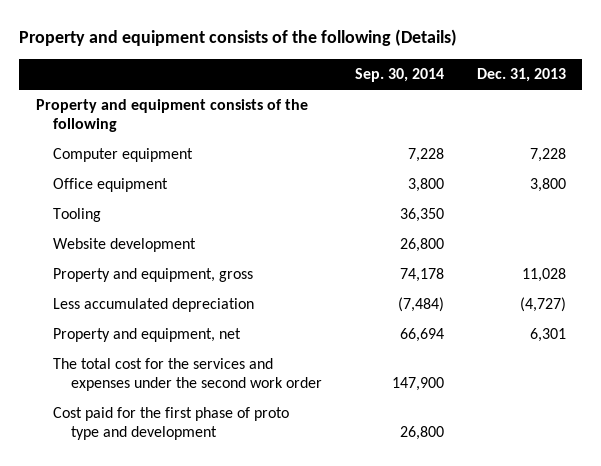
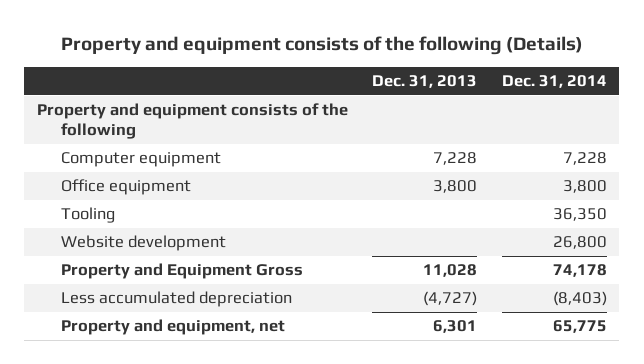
- | Sep. 30, 2014 | Dec. 31, 2013
+ | Dec. 31, 2013 | Dec. 31, 2014
- Property and equipment, gross | 74,178 | 11,028
+ Property and Equipment Gross | 11,028 | 74,178
- The total cost for the services and expenses under the second work order | 147,900 |
- Cost paid for the first phase of proto type and development | 26,800 |

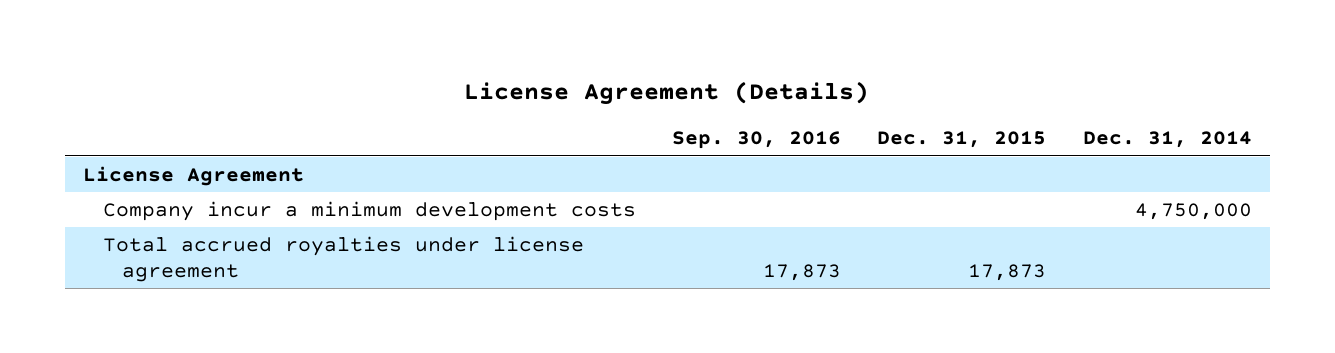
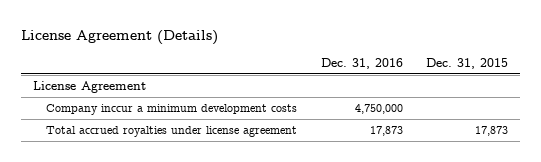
- | Sep. 30, 2016 | Dec. 31, 2015 | Dec. 31, 2014
+ | Dec. 31, 2016 | Dec. 31, 2015
- Company incur a minimum development costs | | | 4,750,000
+ Company inccur a minimum development costs | 4,750,000 |

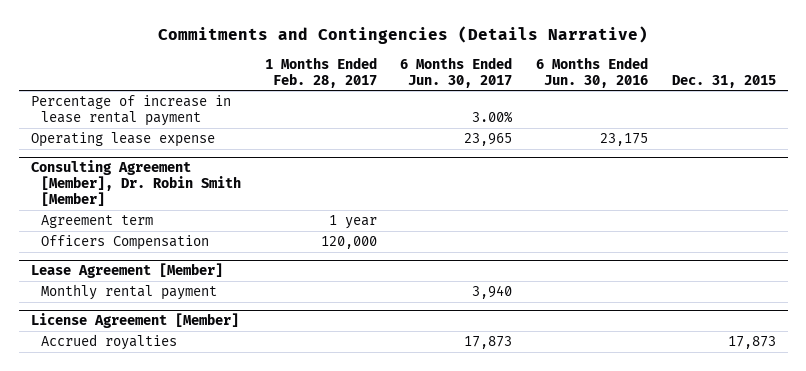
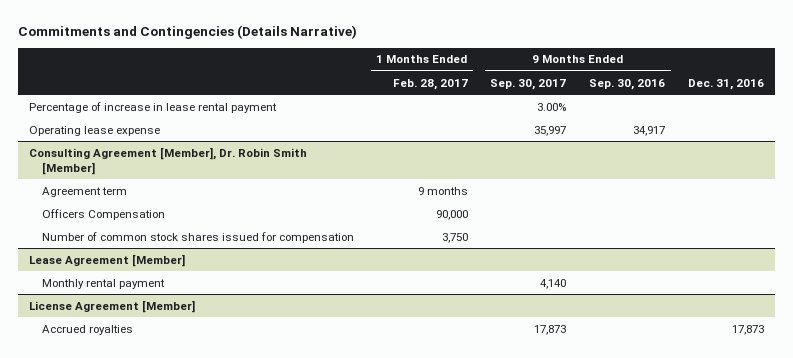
- | 1 Months Ended Feb. 28, 2017 | 6 Months Ended Jun. 30, 2017 | 6 Months Ended Jun. 30, 2016 | Dec. 31, 2015
+ | 1 Months Ended Feb. 28, 2017 | 9 Months Ended Sep. 30, 2017 | 9 Months Ended Sep. 30, 2016 | Dec. 31, 2016
@ Consulting Agreement [Member], Dr. Robin Smith [Member]
- Agreement term | 1 year | | |
- Officers Compensation | 120,000 | | |
+ Agreement term | 9 months | | |
+ Officers Compensation | 90,000 | | |
+ Number of common stock shares issued for compensation | 3,750 | | |

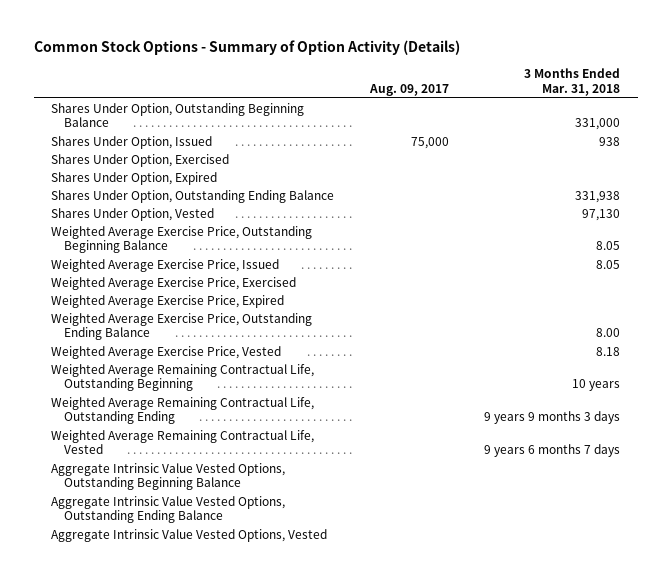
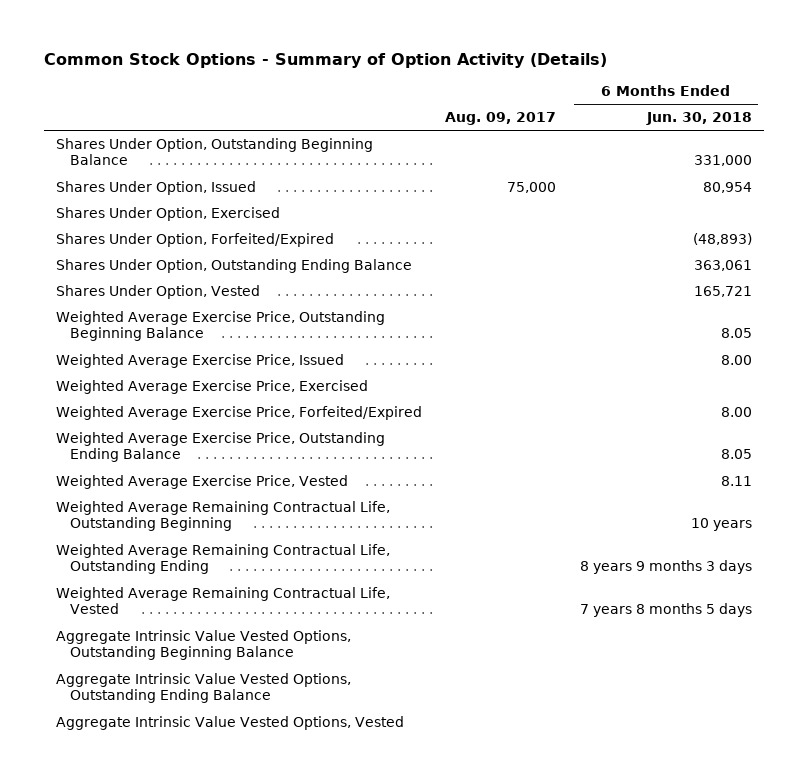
- | Aug. 09, 2017 | 3 Months Ended Mar. 31, 2018
+ | Aug. 09, 2017 | 6 Months Ended Jun. 30, 2018
- Shares Under Option, Expired
+ Shares Under Option, Forfeited/Expired | | (48,893)
- Weighted Average Exercise Price, Expired
+ Weighted Average Exercise Price, Forfeited/Expired | | 8.00

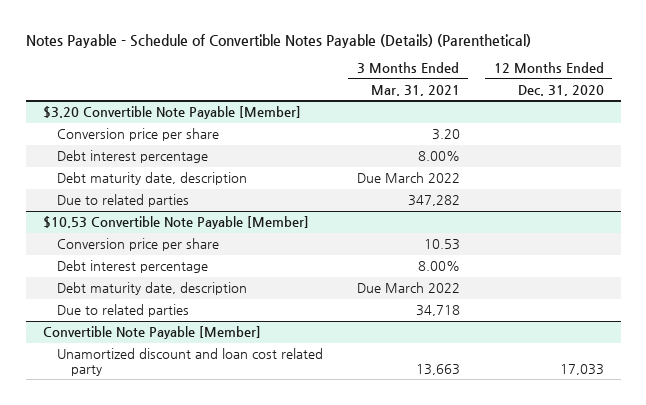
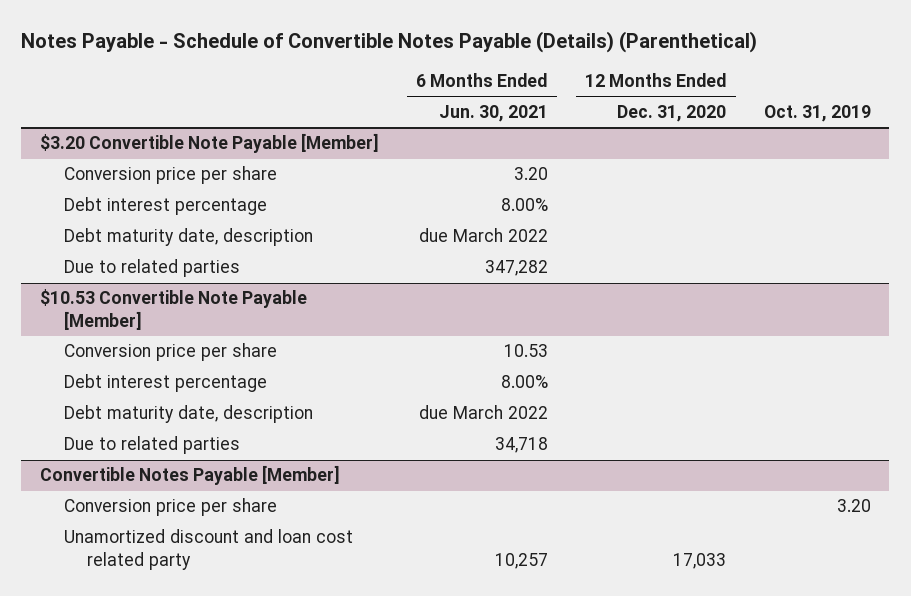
- | 3 Months Ended Mar. 31, 2021 | 12 Months Ended Dec. 31, 2020
+ | 6 Months Ended Jun. 30, 2021 | 12 Months Ended Dec. 31, 2020 | Oct. 31, 2019
- Convertible Note Payable [Member]
+ Convertible Notes Payable [Member]
+ Conversion price per share | | | 3.20

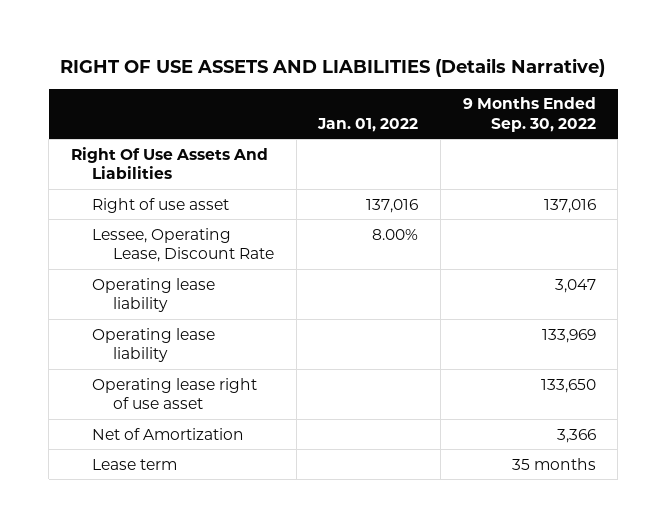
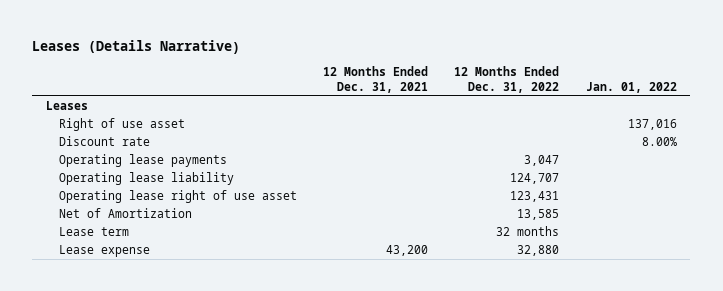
- RIGHT OF USE ASSETS AND LIABILITIES (Details Narrative)
+ Leases (Details Narrative)
- | Jan. 01, 2022 | 9 Months Ended Sep. 30, 2022
+ | 12 Months Ended Dec. 31, 2021 | 12 Months Ended Dec. 31, 2022 | Jan. 01, 2022
- Right Of Use Assets And Liabilities
+ Leases
- Lessee, Operating Lease, Discount Rate | 8.00% |
- Operating lease liability | | 3,047
+ Discount rate | | | 8.00%
+ Operating lease payments | | 3,047 |
+ Lease expense | 43,200 | 32,880 |

